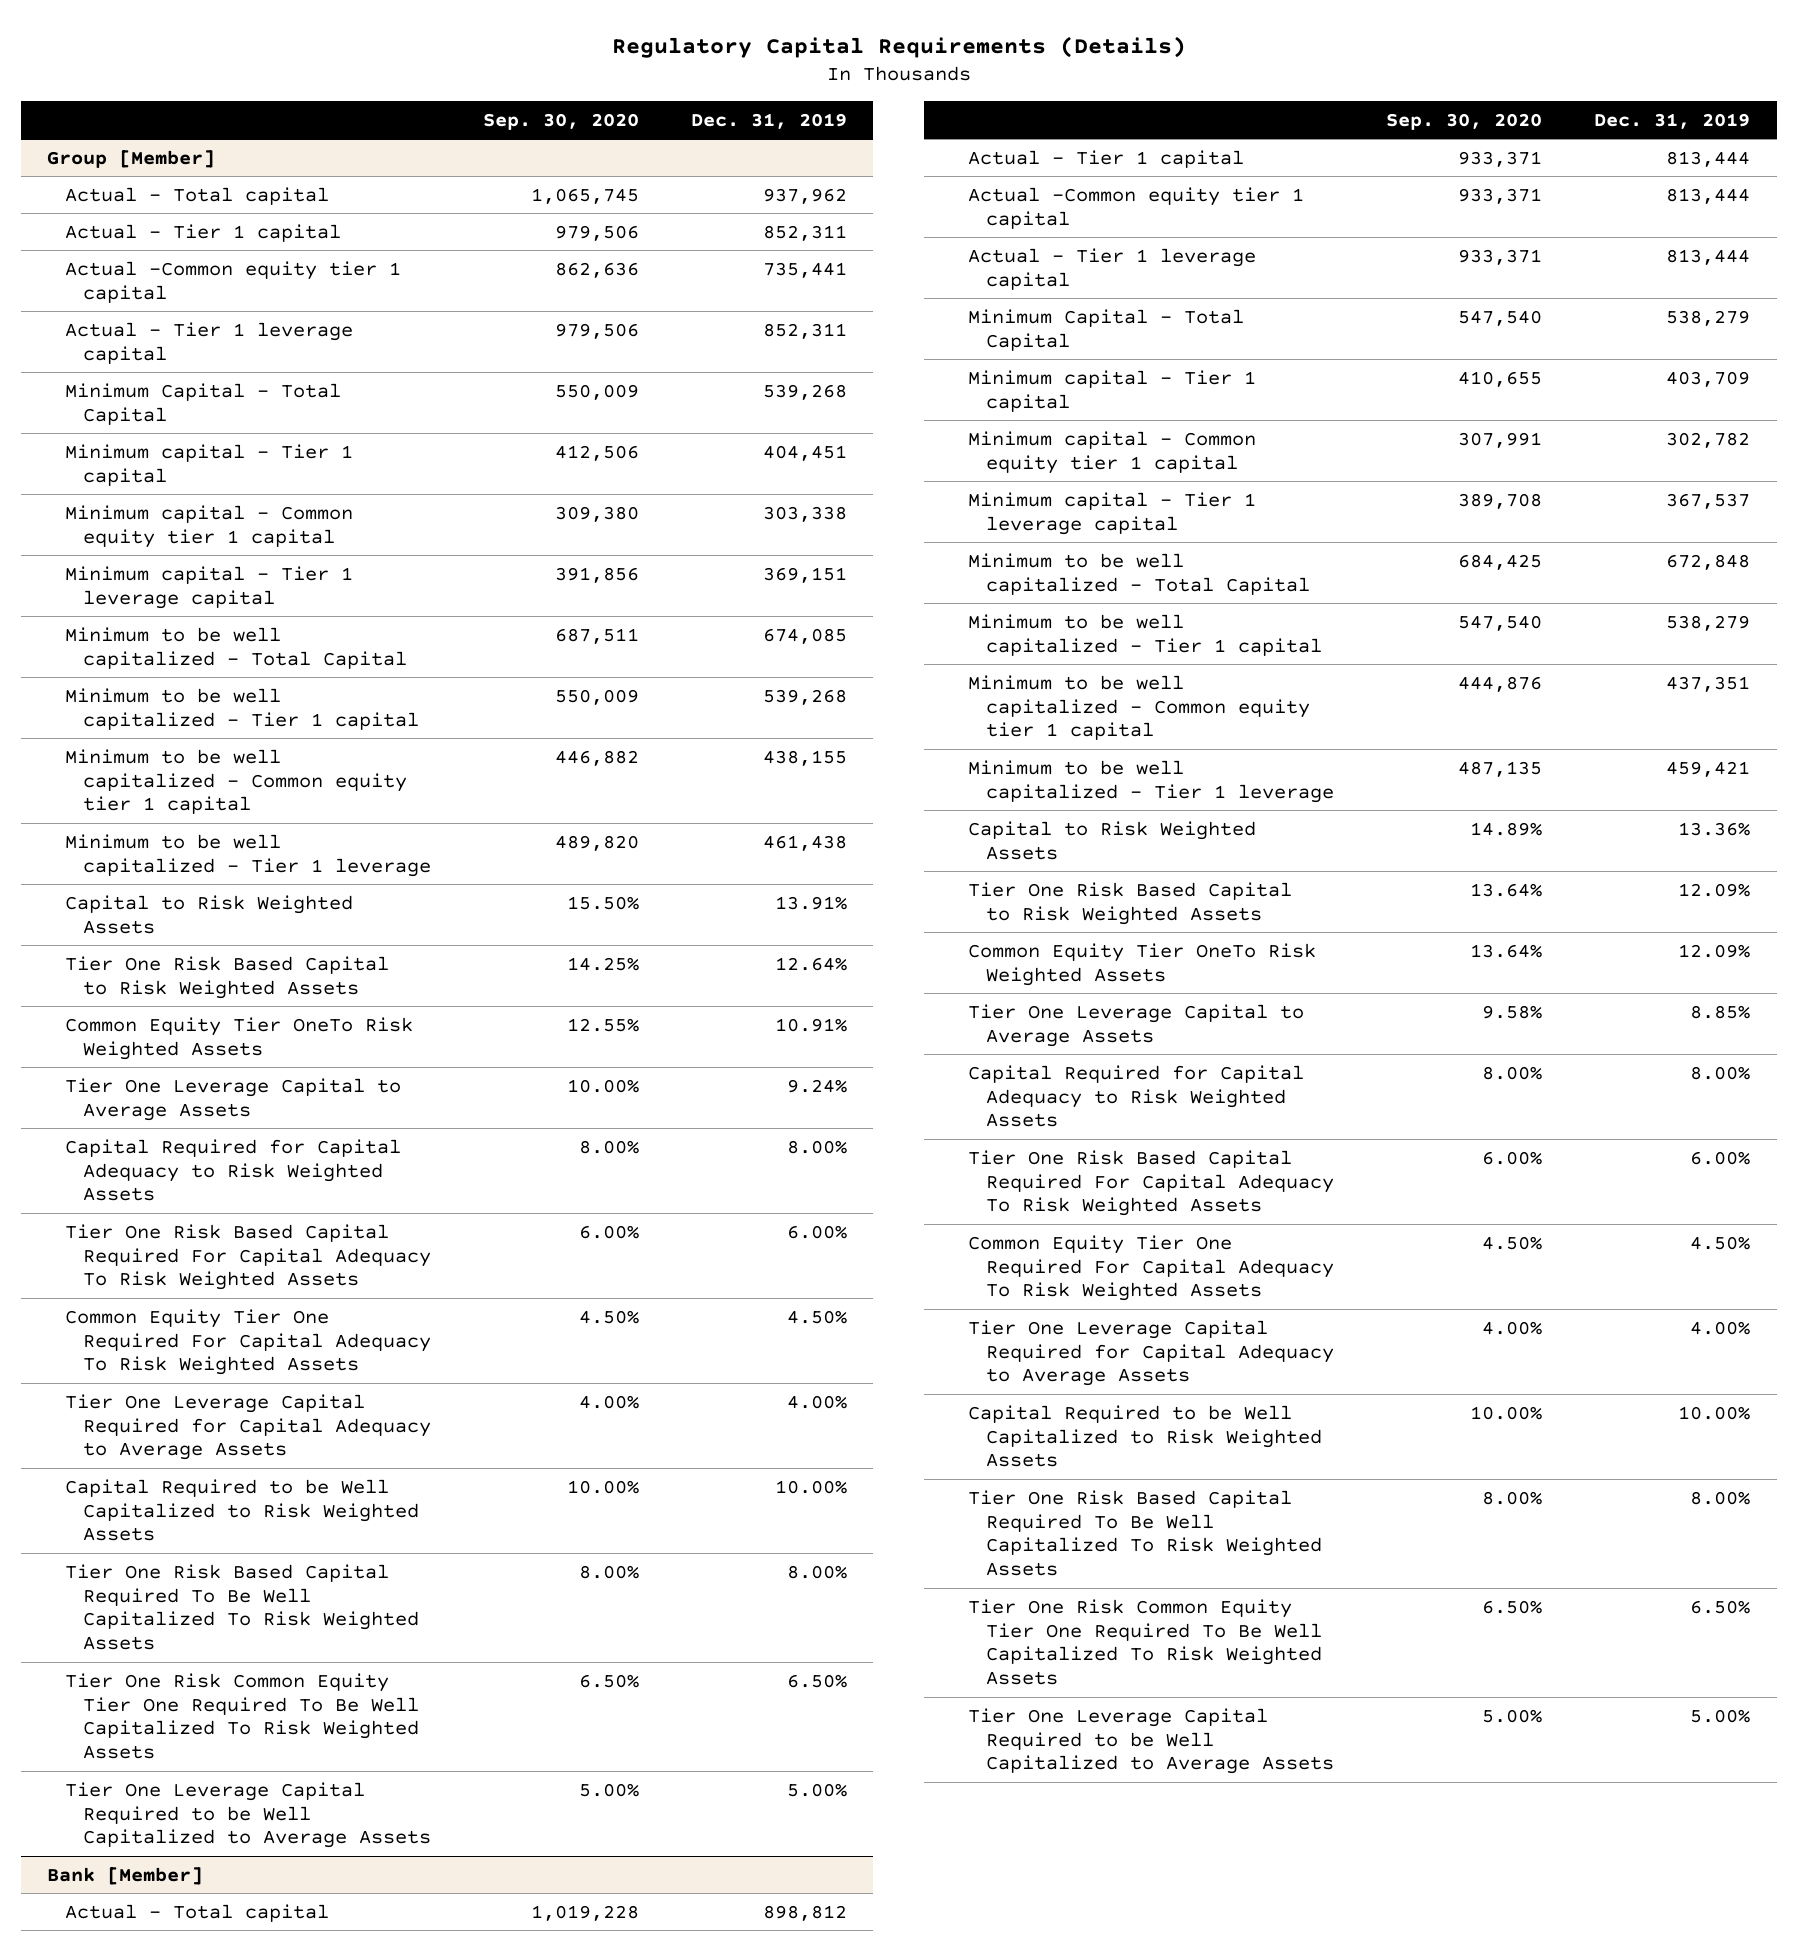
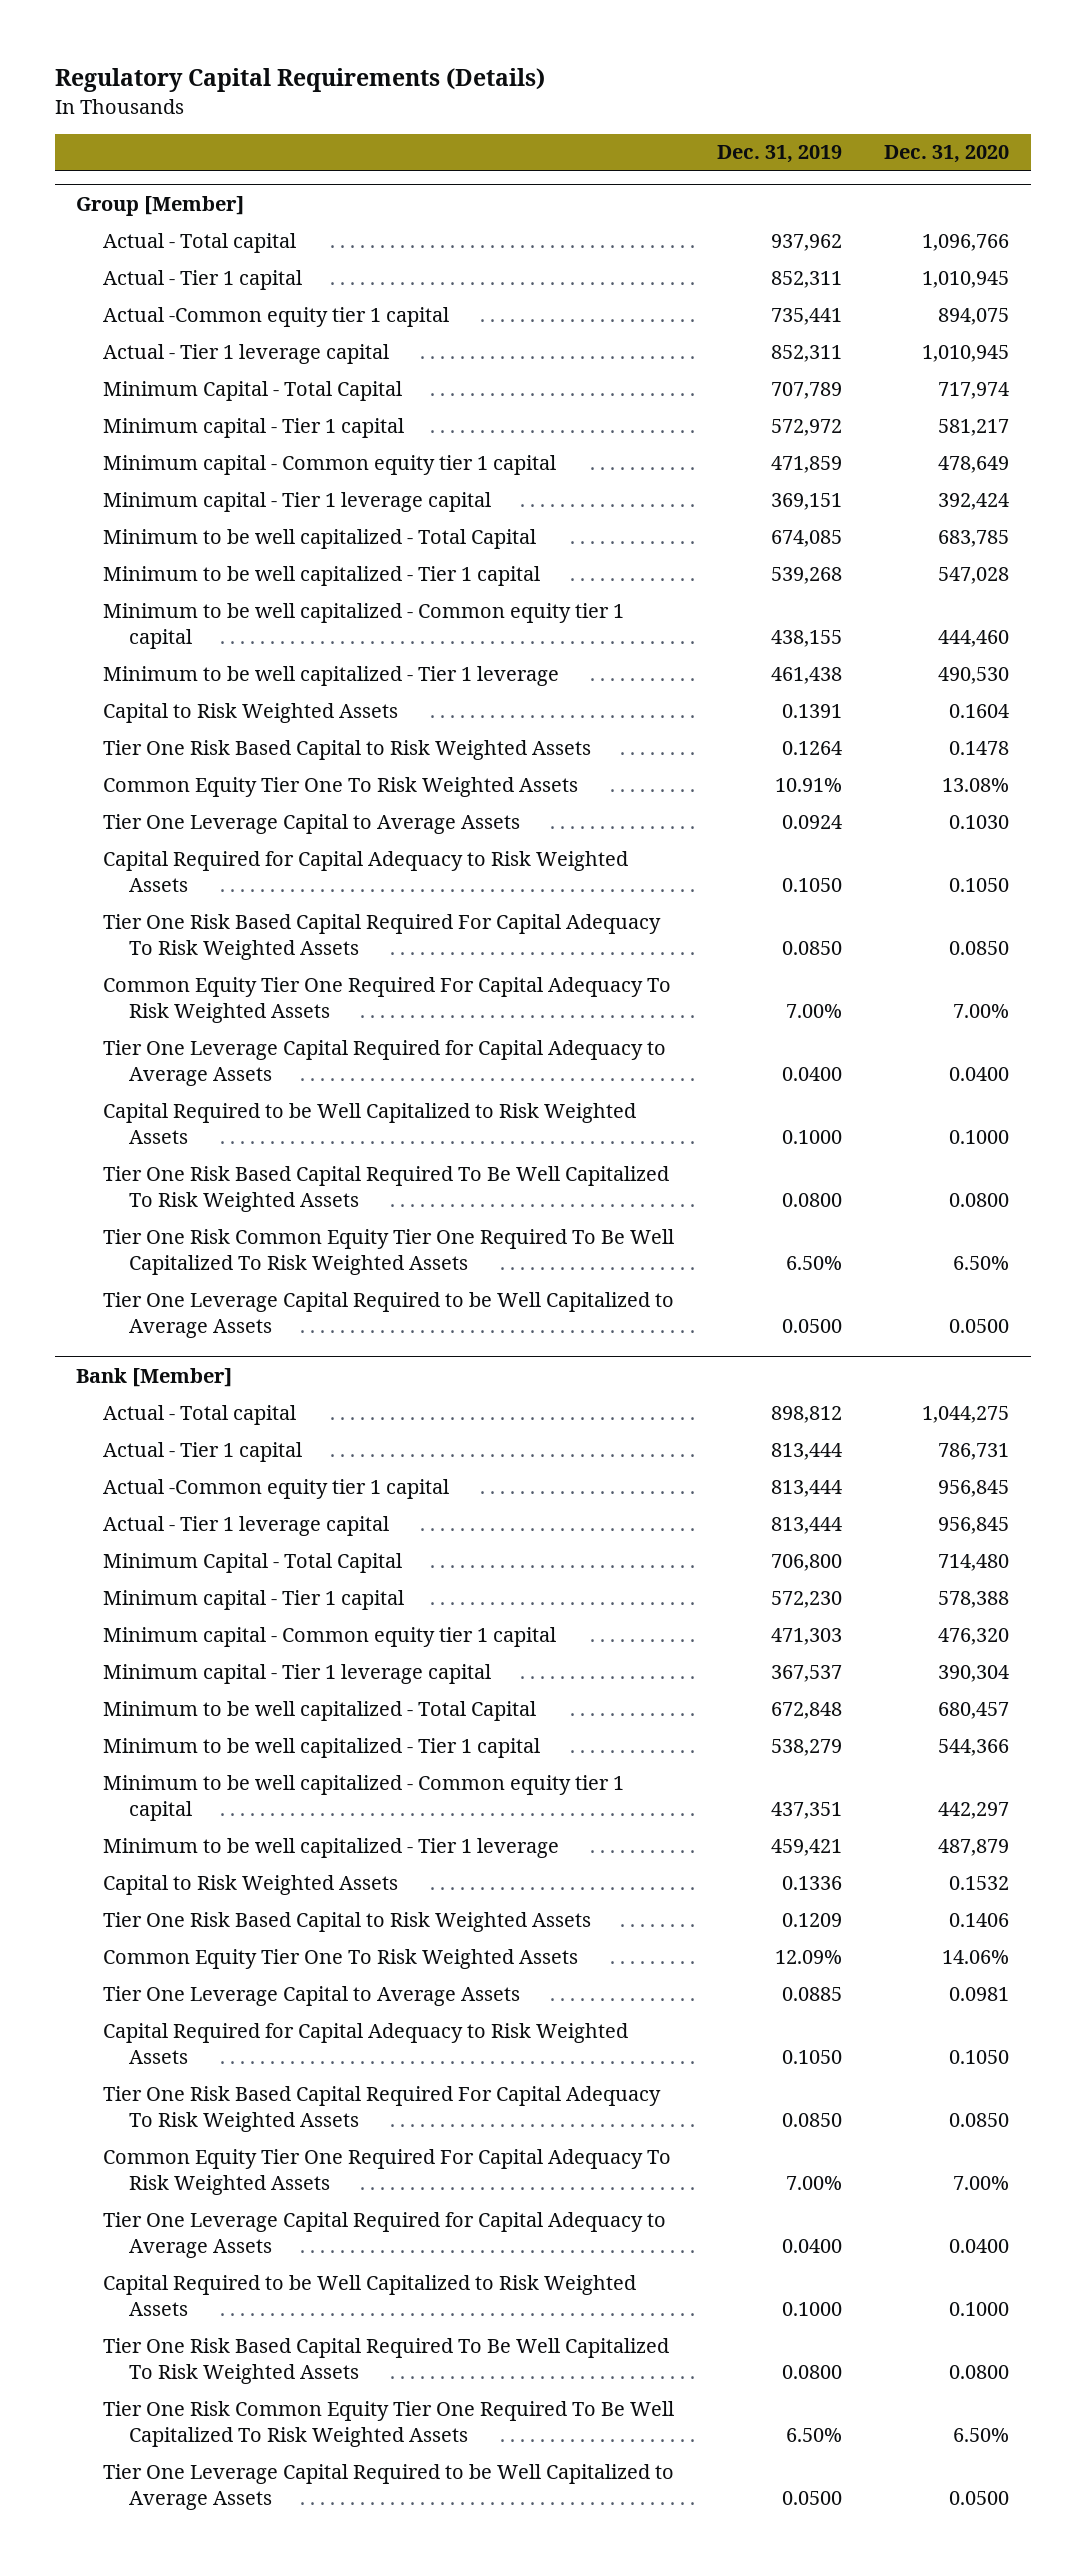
- | Sep. 30, 2020 | Dec. 31, 2019
+ | Dec. 31, 2019 | Dec. 31, 2020
@ Group [Member]
- Minimum Capital - Total Capital | 550,009 | 539,268
- Minimum capital - Tier 1 capital | 412,506 | 404,451
- Minimum capital - Common equity tier 1 capital | 309,380 | 303,338
+ Minimum Capital - Total Capital | 707,789 | 717,974
+ Minimum capital - Tier 1 capital | 572,972 | 581,217
+ Minimum capital - Common equity tier 1 capital | 471,859 | 478,649
- Capital to Risk Weighted Assets | 15.50% | 13.91%
- Tier One Risk Based Capital to Risk Weighted Assets | 14.25% | 12.64%
- Common Equity Tier OneTo Risk Weighted Assets | 12.55% | 10.91%
- Tier One Leverage Capital to Average Assets | 10.00% | 9.24%
- Capital Required for Capital Adequacy to Risk Weighted Assets | 8.00% | 8.00%
- Tier One Risk Based Capital Required For Capital Adequacy To Risk Weighted Assets | 6.00% | 6.00%
- Common Equity Tier One Required For Capital Adequacy To Risk Weighted Assets | 4.50% | 4.50%
- Tier One Leverage Capital Required for Capital Adequacy to Average Assets | 4.00% | 4.00%
- Capital Required to be Well Capitalized to Risk Weighted Assets | 10.00% | 10.00%
- Tier One Risk Based Capital Required To Be Well Capitalized To Risk Weighted Assets | 8.00% | 8.00%
+ Capital to Risk Weighted Assets | 0.1391 | 0.1604
+ Tier One Risk Based Capital to Risk Weighted Assets | 0.1264 | 0.1478
+ Common Equity Tier One To Risk Weighted Assets | 10.91% | 13.08%
+ Tier One Leverage Capital to Average Assets | 0.0924 | 0.1030
+ Capital Required for Capital Adequacy to Risk Weighted Assets | 0.1050 | 0.1050
+ Tier One Risk Based Capital Required For Capital Adequacy To Risk Weighted Assets | 0.0850 | 0.0850
+ Common Equity Tier One Required For Capital Adequacy To Risk Weighted Assets | 7.00% | 7.00%
+ Tier One Leverage Capital Required for Capital Adequacy to Average Assets | 0.0400 | 0.0400
+ Capital Required to be Well Capitalized to Risk Weighted Assets | 0.1000 | 0.1000
+ Tier One Risk Based Capital Required To Be Well Capitalized To Risk Weighted Assets | 0.0800 | 0.0800
- Tier One Leverage Capital Required to be Well Capitalized to Average Assets | 5.00% | 5.00%
+ Tier One Leverage Capital Required to be Well Capitalized to Average Assets | 0.0500 | 0.0500
@ Bank [Member]
- Minimum Capital - Total Capital | 547,540 | 538,279
- Minimum capital - Tier 1 capital | 410,655 | 403,709
- Minimum capital - Common equity tier 1 capital | 307,991 | 302,782
+ Minimum Capital - Total Capital | 706,800 | 714,480
+ Minimum capital - Tier 1 capital | 572,230 | 578,388
+ Minimum capital - Common equity tier 1 capital | 471,303 | 476,320
- Capital to Risk Weighted Assets | 14.89% | 13.36%
- Tier One Risk Based Capital to Risk Weighted Assets | 13.64% | 12.09%
- Common Equity Tier OneTo Risk Weighted Assets | 13.64% | 12.09%
- Tier One Leverage Capital to Average Assets | 9.58% | 8.85%
- Capital Required for Capital Adequacy to Risk Weighted Assets | 8.00% | 8.00%
- Tier One Risk Based Capital Required For Capital Adequacy To Risk Weighted Assets | 6.00% | 6.00%
- Common Equity Tier One Required For Capital Adequacy To Risk Weighted Assets | 4.50% | 4.50%
- Tier One Leverage Capital Required for Capital Adequacy to Average Assets | 4.00% | 4.00%
- Capital Required to be Well Capitalized to Risk Weighted Assets | 10.00% | 10.00%
- Tier One Risk Based Capital Required To Be Well Capitalized To Risk Weighted Assets | 8.00% | 8.00%
+ Capital to Risk Weighted Assets | 0.1336 | 0.1532
+ Tier One Risk Based Capital to Risk Weighted Assets | 0.1209 | 0.1406
+ Common Equity Tier One To Risk Weighted Assets | 12.09% | 14.06%
+ Tier One Leverage Capital to Average Assets | 0.0885 | 0.0981
+ Capital Required for Capital Adequacy to Risk Weighted Assets | 0.1050 | 0.1050
+ Tier One Risk Based Capital Required For Capital Adequacy To Risk Weighted Assets | 0.0850 | 0.0850
+ Common Equity Tier One Required For Capital Adequacy To Risk Weighted Assets | 7.00% | 7.00%
+ Tier One Leverage Capital Required for Capital Adequacy to Average Assets | 0.0400 | 0.0400
+ Capital Required to be Well Capitalized to Risk Weighted Assets | 0.1000 | 0.1000
+ Tier One Risk Based Capital Required To Be Well Capitalized To Risk Weighted Assets | 0.0800 | 0.0800
- Tier One Leverage Capital Required to be Well Capitalized to Average Assets | 5.00% | 5.00%
+ Tier One Leverage Capital Required to be Well Capitalized to Average Assets | 0.0500 | 0.0500

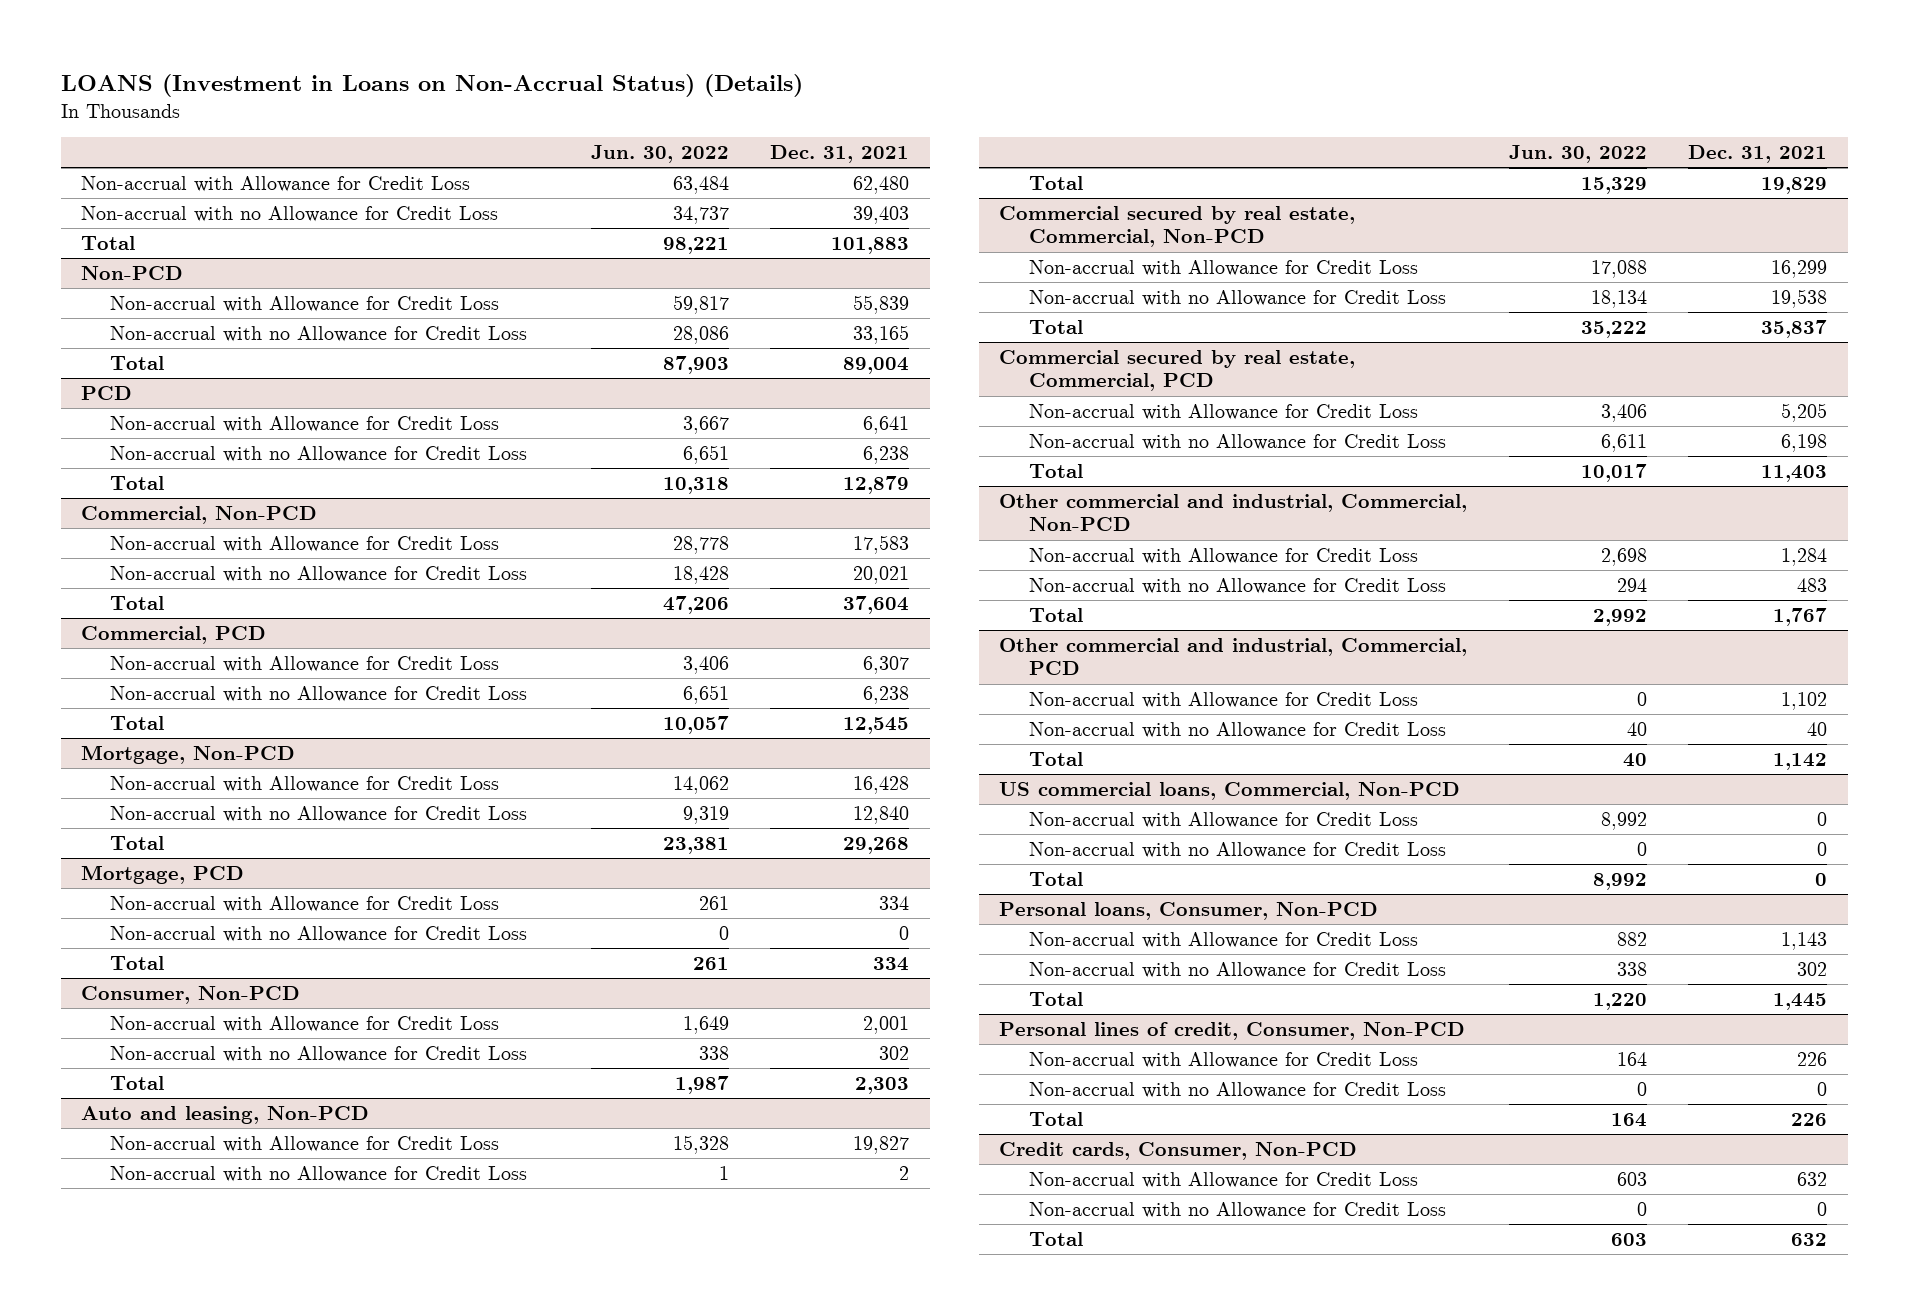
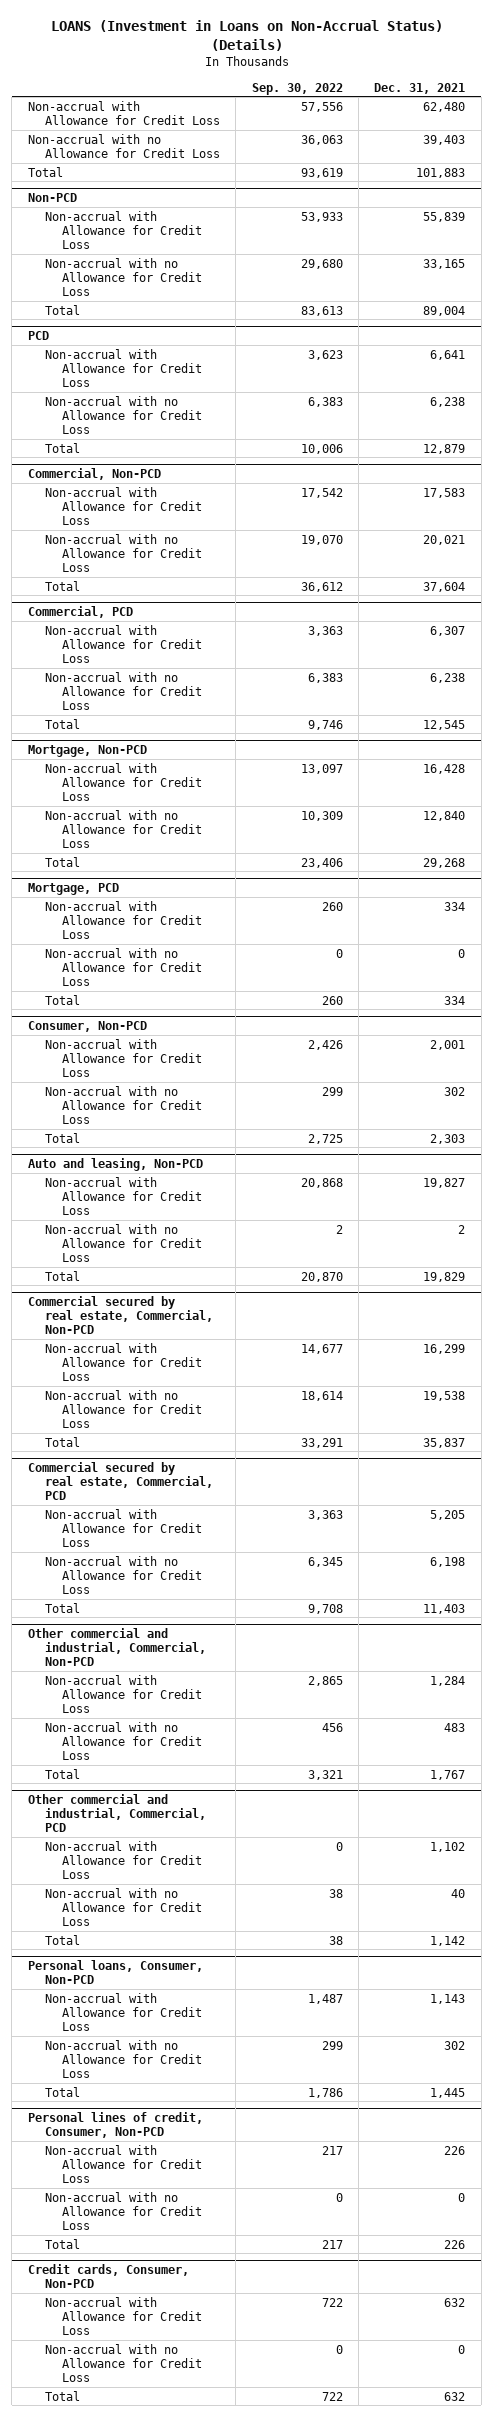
- | Jun. 30, 2022 | Dec. 31, 2021
+ | Sep. 30, 2022 | Dec. 31, 2021
- US commercial loans, Commercial, Non-PCD
- Non-accrual with Allowance for Credit Loss | 8,992 | 0
- Non-accrual with no Allowance for Credit Loss | 0 | 0
- Total | 8,992 | 0

